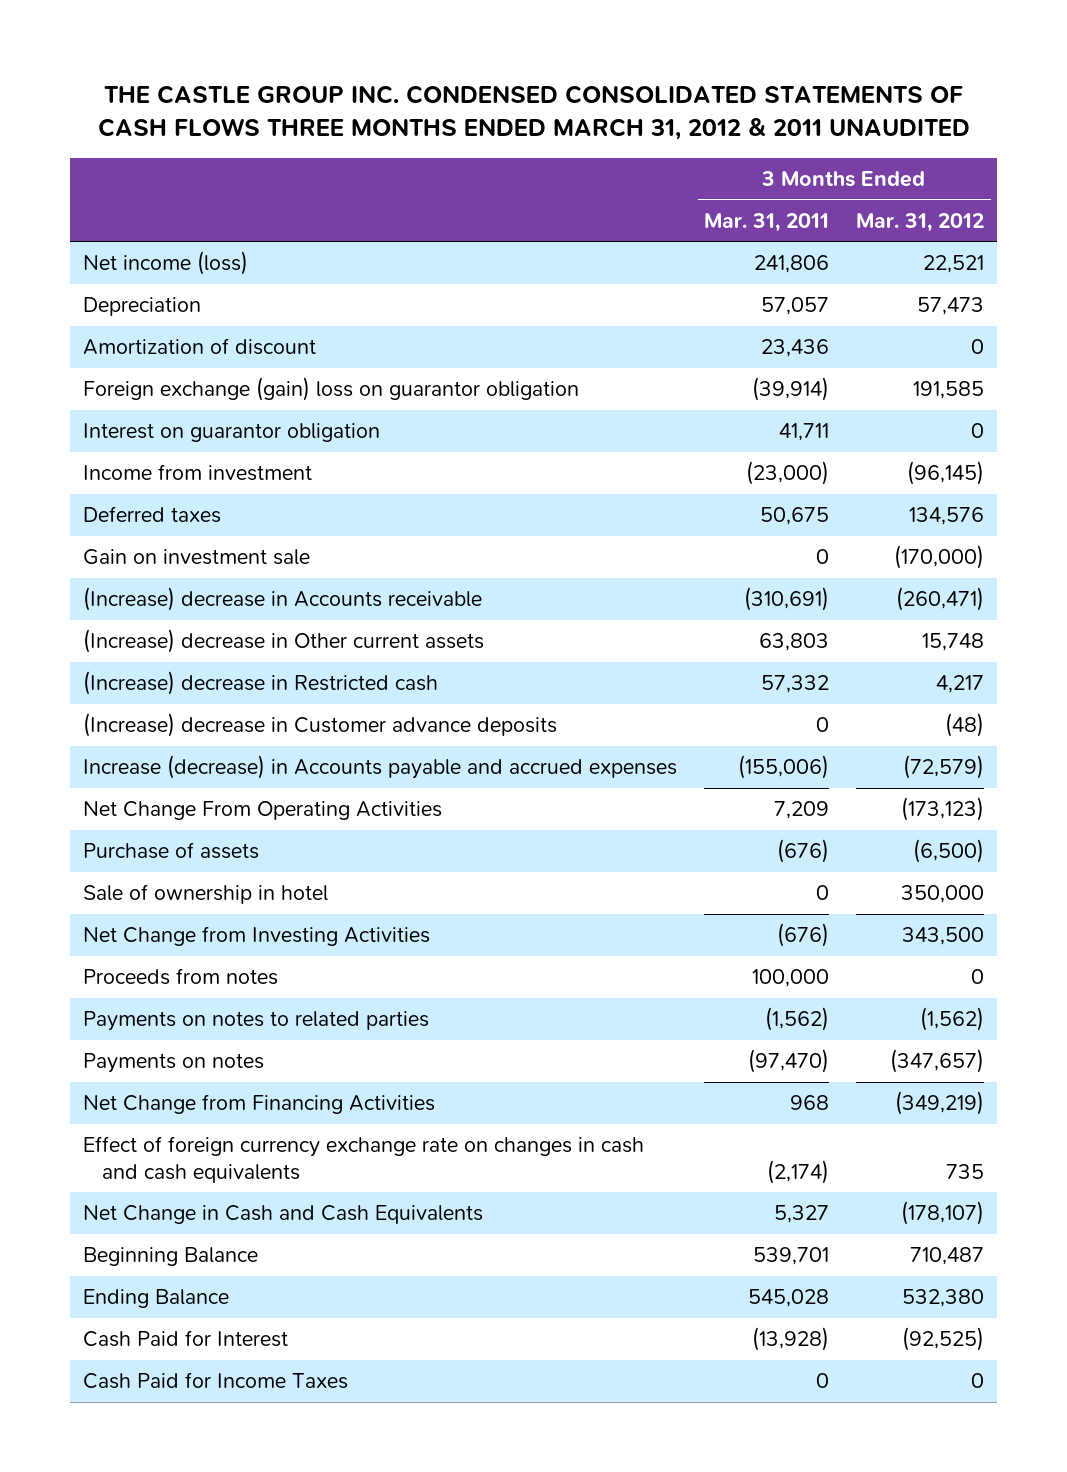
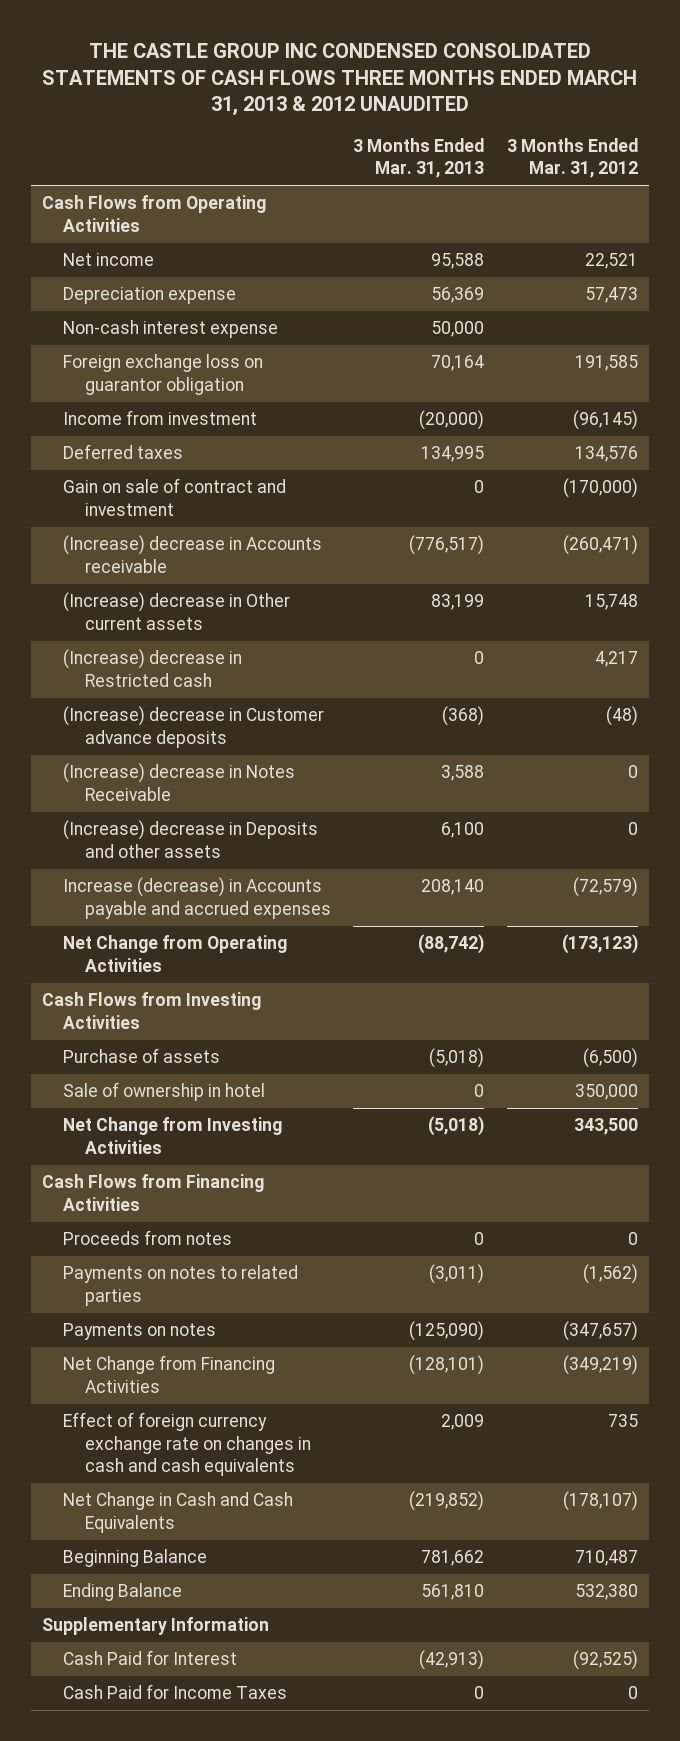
- THE CASTLE GROUP INC. CONDENSED CONSOLIDATED STATEMENTS OF CASH FLOWS THREE MONTHS ENDED MARCH 31, 2012 & 2011 UNAUDITED
+ THE CASTLE GROUP INC CONDENSED CONSOLIDATED STATEMENTS OF CASH FLOWS THREE MONTHS ENDED MARCH 31, 2013 & 2012 UNAUDITED
- | 3 Months Ended Mar. 31, 2011 | 3 Months Ended Mar. 31, 2012
+ | 3 Months Ended Mar. 31, 2013 | 3 Months Ended Mar. 31, 2012
- Net income (loss) | 241,806 | 22,521
- Depreciation | 57,057 | 57,473
- Amortization of discount | 23,436 | 0
- Foreign exchange (gain) loss on guarantor obligation | (39,914) | 191,585
- Interest on guarantor obligation | 41,711 | 0
+ Cash Flows from Operating Activities
+ Net income | 95,588 | 22,521
+ Depreciation expense | 56,369 | 57,473
+ Non-cash interest expense | 50,000 |
+ Foreign exchange loss on guarantor obligation | 70,164 | 191,585
- Gain on investment sale | 0 | (170,000)
+ Gain on sale of contract and investment | 0 | (170,000)
+ (Increase) decrease in Notes Receivable | 3,588 | 0
+ (Increase) decrease in Deposits and other assets | 6,100 | 0
- Net Change From Operating Activities | 7,209 | (173,123)
+ Net Change from Operating Activities | (88,742) | (173,123)
+ Cash Flows from Investing Activities
+ Cash Flows from Financing Activities
+ Supplementary Information

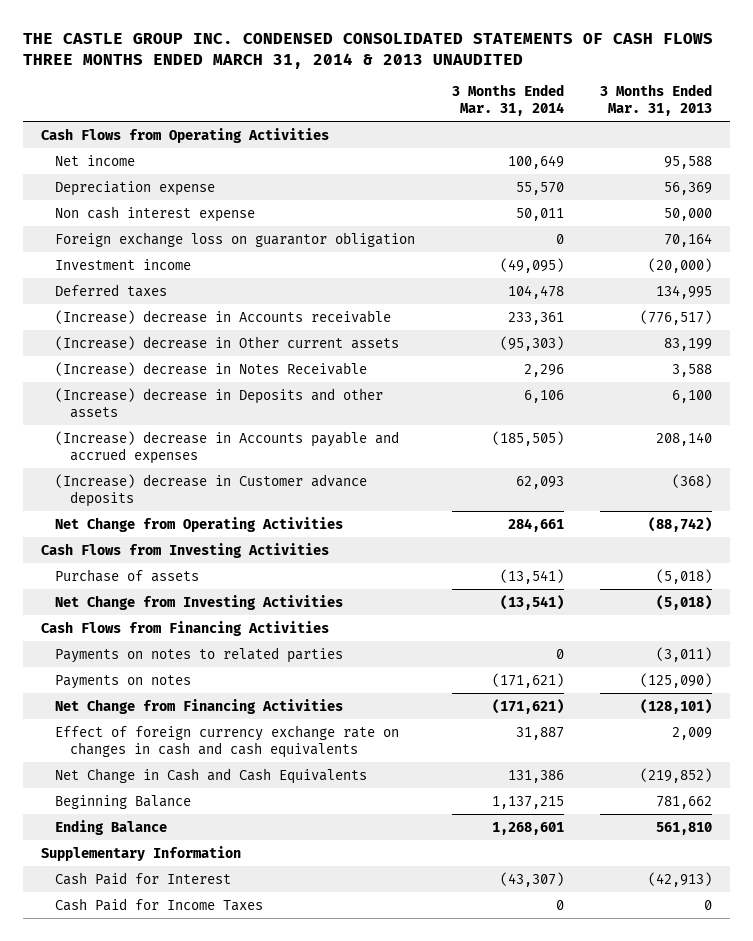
- THE CASTLE GROUP INC CONDENSED CONSOLIDATED STATEMENTS OF CASH FLOWS THREE MONTHS ENDED MARCH 31, 2013 & 2012 UNAUDITED
+ THE CASTLE GROUP INC. CONDENSED CONSOLIDATED STATEMENTS OF CASH FLOWS THREE MONTHS ENDED MARCH 31, 2014 & 2013 UNAUDITED
- | 3 Months Ended Mar. 31, 2013 | 3 Months Ended Mar. 31, 2012
+ | 3 Months Ended Mar. 31, 2014 | 3 Months Ended Mar. 31, 2013
- Non-cash interest expense | 50,000 |
+ Non cash interest expense | 50,011 | 50,000
- Income from investment | (20,000) | (96,145)
+ Investment income | (49,095) | (20,000)
- Gain on sale of contract and investment | 0 | (170,000)
- (Increase) decrease in Restricted cash | 0 | 4,217
- Increase (decrease) in Accounts payable and accrued expenses | 208,140 | (72,579)
+ (Increase) decrease in Accounts payable and accrued expenses | (185,505) | 208,140
moved down: (Increase) decrease in Customer advance deposits | 62,093 | (368)
- Sale of ownership in hotel | 0 | 350,000
- Proceeds from notes | 0 | 0

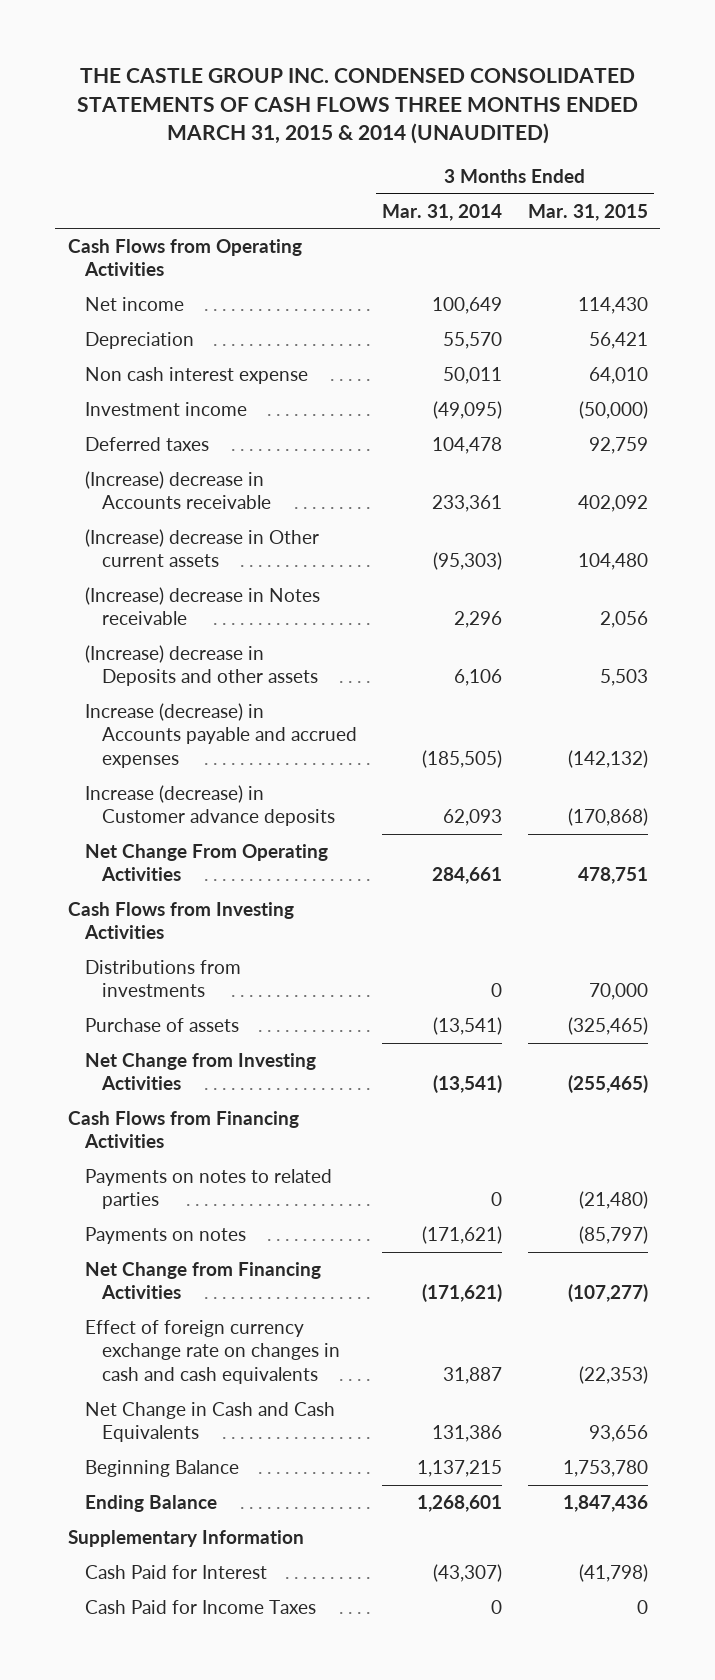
- THE CASTLE GROUP INC. CONDENSED CONSOLIDATED STATEMENTS OF CASH FLOWS THREE MONTHS ENDED MARCH 31, 2014 & 2013 UNAUDITED
+ THE CASTLE GROUP INC. CONDENSED CONSOLIDATED STATEMENTS OF CASH FLOWS THREE MONTHS ENDED MARCH 31, 2015 & 2014 (UNAUDITED)
- | 3 Months Ended Mar. 31, 2014 | 3 Months Ended Mar. 31, 2013
+ | 3 Months Ended Mar. 31, 2014 | 3 Months Ended Mar. 31, 2015
- Depreciation expense | 55,570 | 56,369
+ Depreciation | 55,570 | 56,421
- Foreign exchange loss on guarantor obligation | 0 | 70,164
- (Increase) decrease in Notes Receivable | 2,296 | 3,588
+ (Increase) decrease in Notes receivable | 2,296 | 2,056
- (Increase) decrease in Accounts payable and accrued expenses | (185,505) | 208,140
- (Increase) decrease in Customer advance deposits | 62,093 | (368)
- Net Change from Operating Activities | 284,661 | (88,742)
+ Increase (decrease) in Accounts payable and accrued expenses | (185,505) | (142,132)
+ Increase (decrease) in Customer advance deposits | 62,093 | (170,868)
+ Net Change From Operating Activities | 284,661 | 478,751
+ Distributions from investments | 0 | 70,000

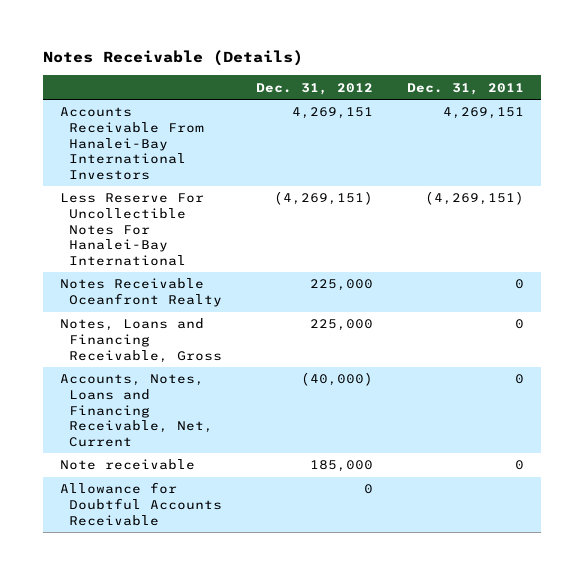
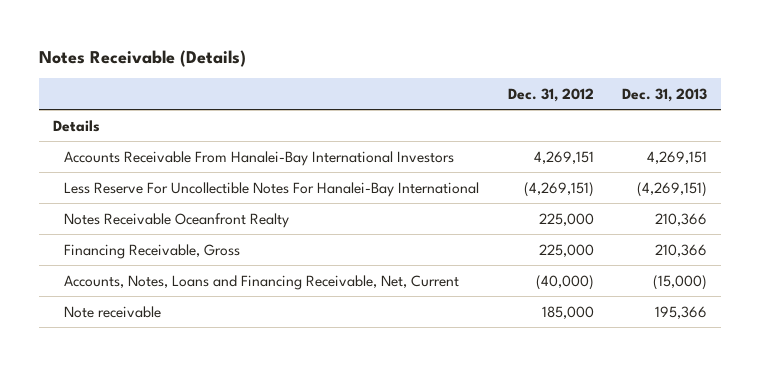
- | Dec. 31, 2012 | Dec. 31, 2011
+ | Dec. 31, 2012 | Dec. 31, 2013
+ Details
- Notes, Loans and Financing Receivable, Gross | 225,000 | 0
+ Financing Receivable, Gross | 225,000 | 210,366
- Allowance for Doubtful Accounts Receivable | 0 |

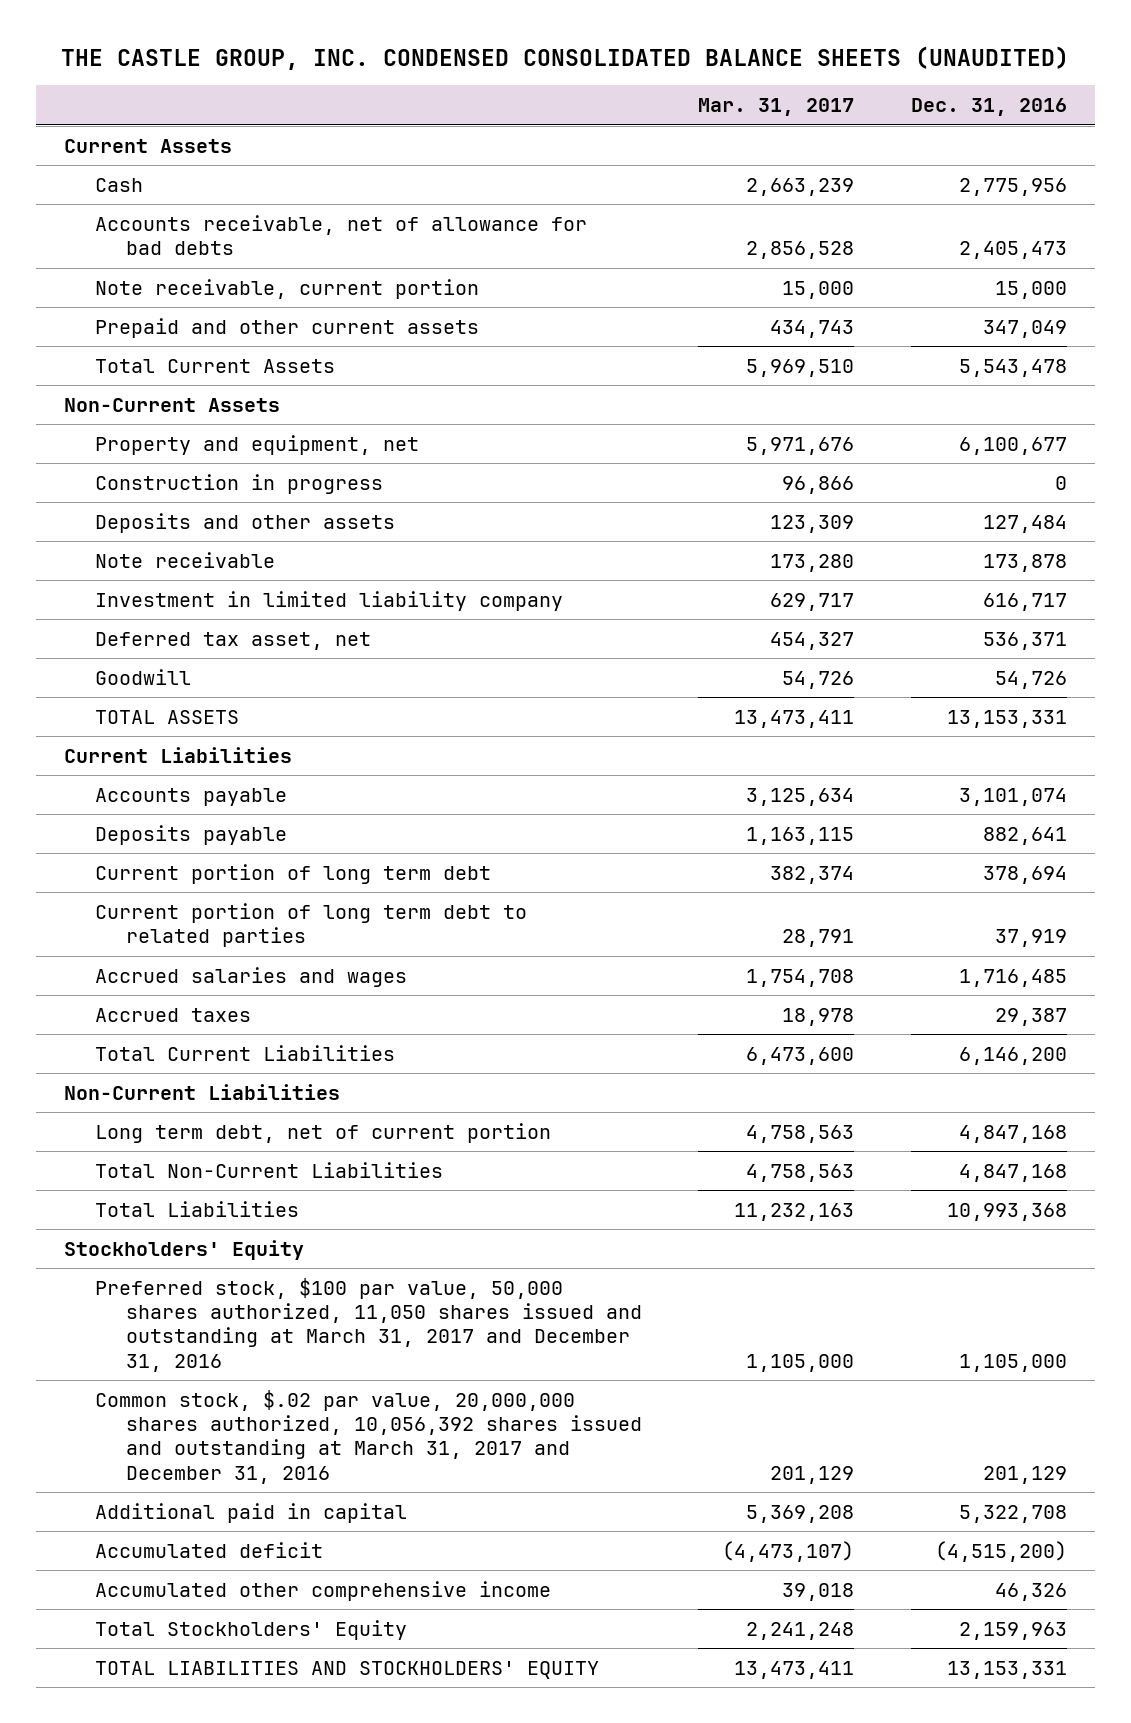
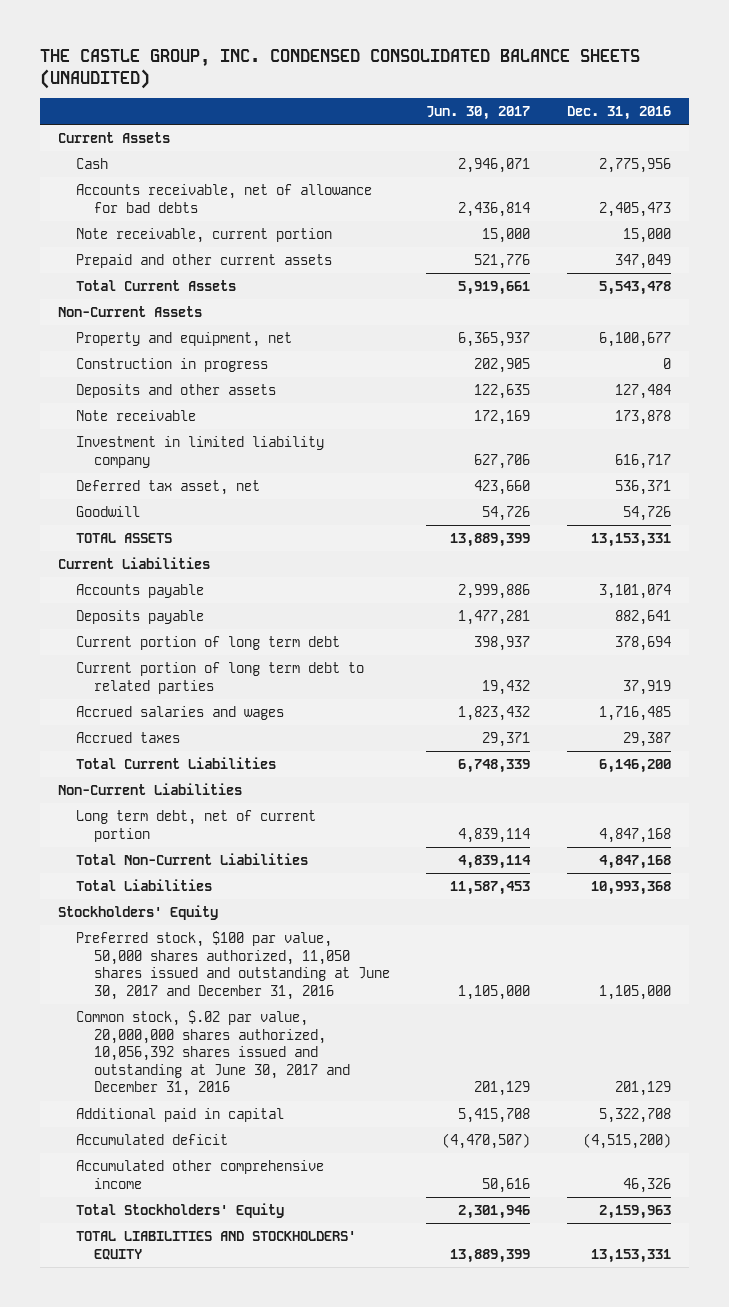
- | Mar. 31, 2017 | Dec. 31, 2016
+ | Jun. 30, 2017 | Dec. 31, 2016
- Preferred stock, $100 par value, 50,000 shares authorized, 11,050 shares issued and outstanding at March 31, 2017 and December 31, 2016 | 1,105,000 | 1,105,000
- Common stock, $.02 par value, 20,000,000 shares authorized, 10,056,392 shares issued and outstanding at March 31, 2017 and December 31, 2016 | 201,129 | 201,129
+ Preferred stock, $100 par value, 50,000 shares authorized, 11,050 shares issued and outstanding at June 30, 2017 and December 31, 2016 | 1,105,000 | 1,105,000
+ Common stock, $.02 par value, 20,000,000 shares authorized, 10,056,392 shares issued and outstanding at June 30, 2017 and December 31, 2016 | 201,129 | 201,129

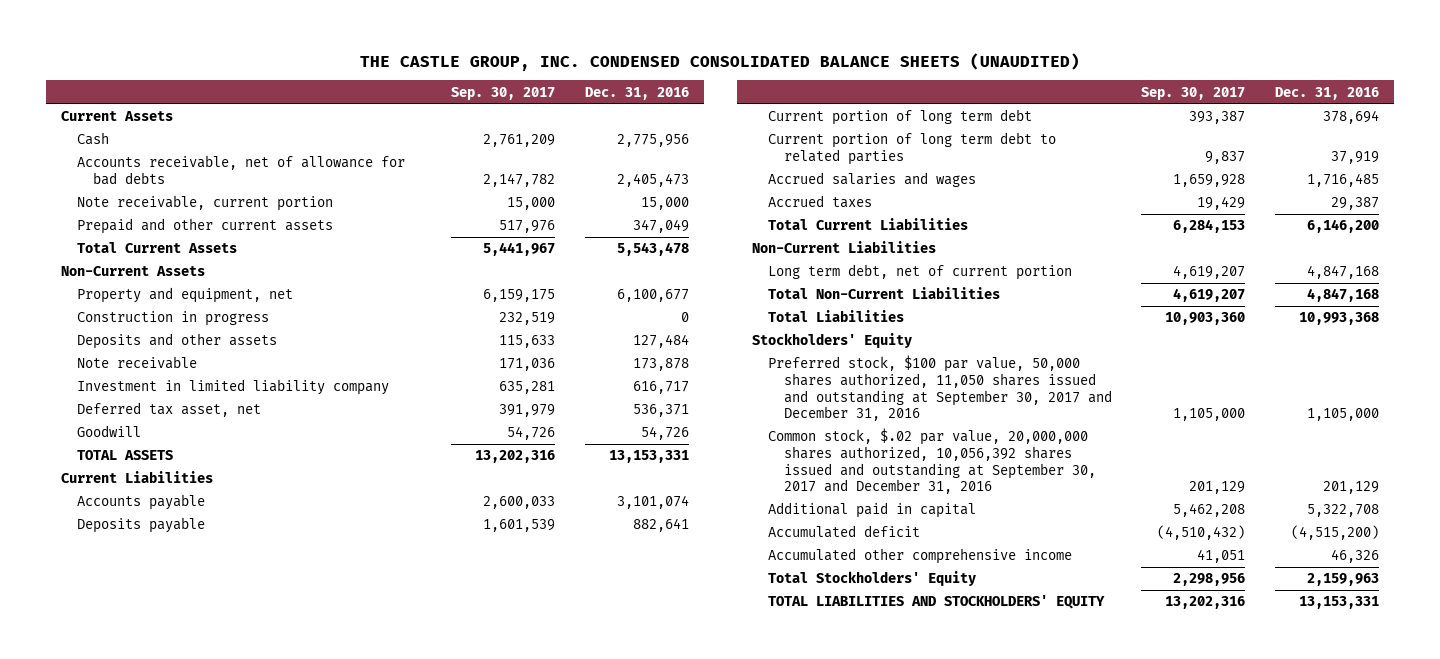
- | Jun. 30, 2017 | Dec. 31, 2016
+ | Sep. 30, 2017 | Dec. 31, 2016
- Preferred stock, $100 par value, 50,000 shares authorized, 11,050 shares issued and outstanding at June 30, 2017 and December 31, 2016 | 1,105,000 | 1,105,000
- Common stock, $.02 par value, 20,000,000 shares authorized, 10,056,392 shares issued and outstanding at June 30, 2017 and December 31, 2016 | 201,129 | 201,129
+ Preferred stock, $100 par value, 50,000 shares authorized, 11,050 shares issued and outstanding at September 30, 2017 and December 31, 2016 | 1,105,000 | 1,105,000
+ Common stock, $.02 par value, 20,000,000 shares authorized, 10,056,392 shares issued and outstanding at September 30, 2017 and December 31, 2016 | 201,129 | 201,129

